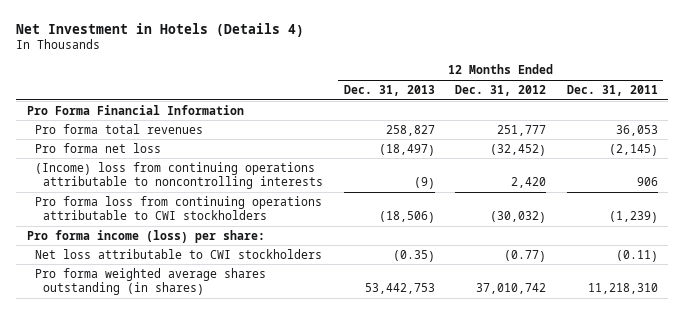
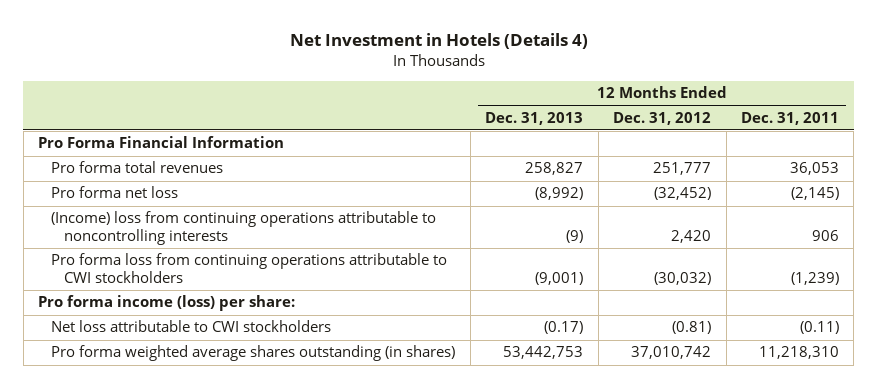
- Pro forma net loss | (18,497) | (32,452) | (2,145)
+ Pro forma net loss | (8,992) | (32,452) | (2,145)
- Pro forma loss from continuing operations attributable to CWI stockholders | (18,506) | (30,032) | (1,239)
+ Pro forma loss from continuing operations attributable to CWI stockholders | (9,001) | (30,032) | (1,239)
- Net loss attributable to CWI stockholders | (0.35) | (0.77) | (0.11)
+ Net loss attributable to CWI stockholders | (0.17) | (0.81) | (0.11)

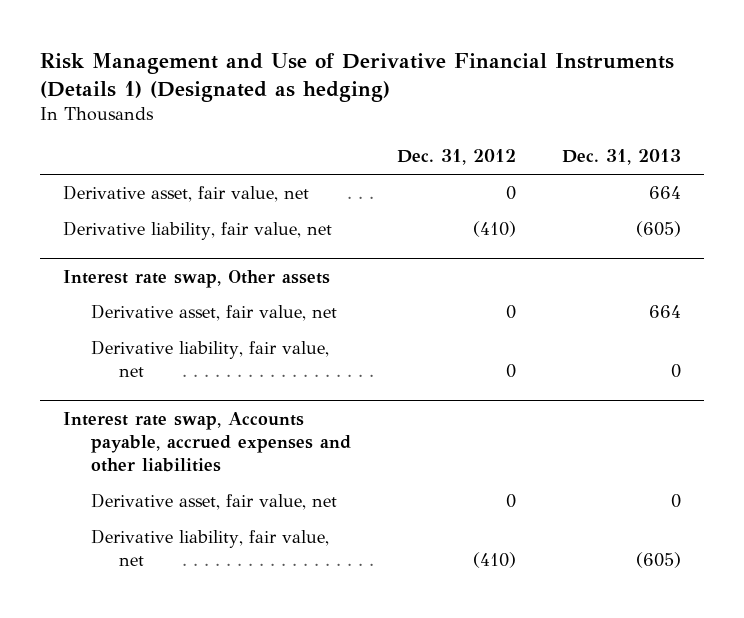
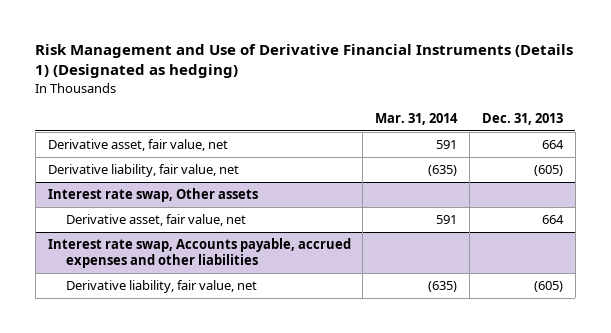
- | Dec. 31, 2012 | Dec. 31, 2013
+ | Mar. 31, 2014 | Dec. 31, 2013
@ Interest rate swap, Other assets
- Derivative liability, fair value, net | 0 | 0
@ Interest rate swap, Accounts payable, accrued expenses and other liabilities
- Derivative asset, fair value, net | 0 | 0

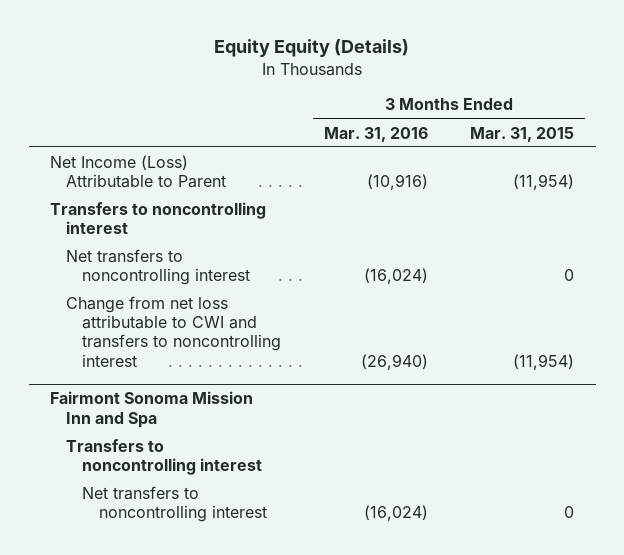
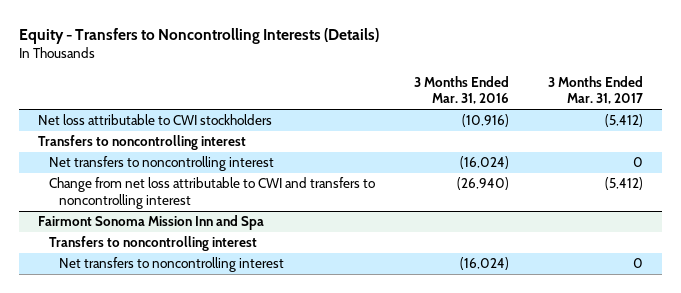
- Equity Equity (Details)
+ Equity - Transfers to Noncontrolling Interests (Details)
- | 3 Months Ended Mar. 31, 2016 | 3 Months Ended Mar. 31, 2015
+ | 3 Months Ended Mar. 31, 2016 | 3 Months Ended Mar. 31, 2017
- Net Income (Loss) Attributable to Parent | (10,916) | (11,954)
+ Net loss attributable to CWI stockholders | (10,916) | (5,412)

